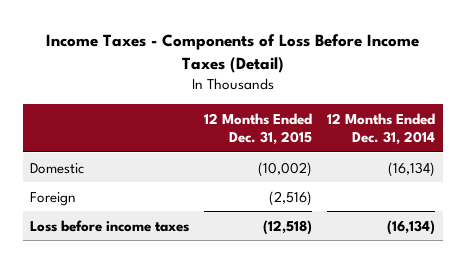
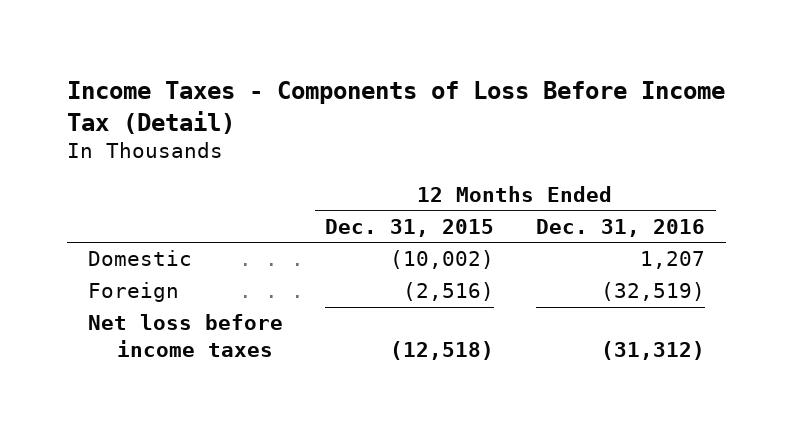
- Income Taxes - Components of Loss Before Income Taxes (Detail)
+ Income Taxes - Components of Loss Before Income Tax (Detail)
- | 12 Months Ended Dec. 31, 2015 | 12 Months Ended Dec. 31, 2014
+ | 12 Months Ended Dec. 31, 2015 | 12 Months Ended Dec. 31, 2016
- Loss before income taxes | (12,518) | (16,134)
+ Net loss before income taxes | (12,518) | (31,312)

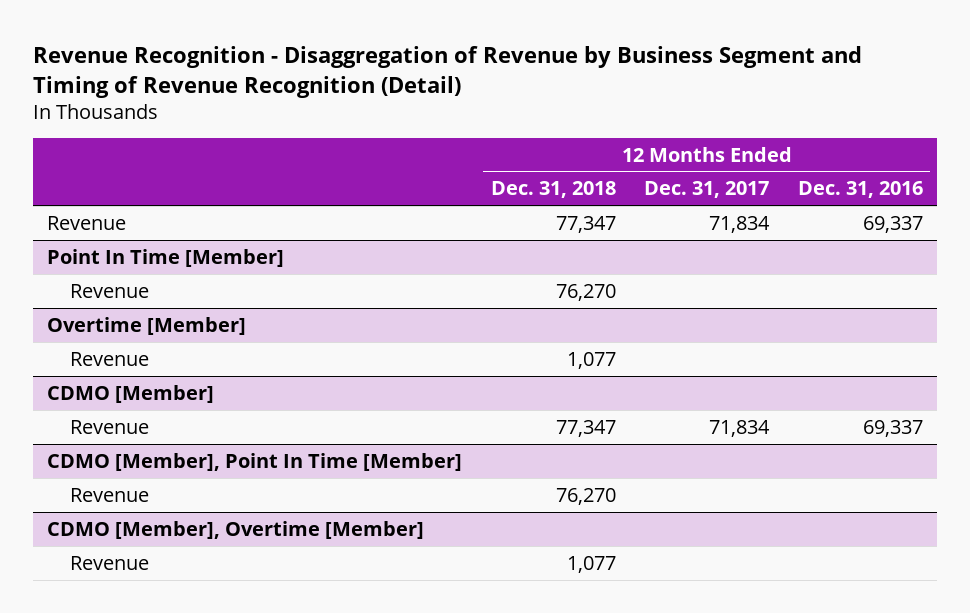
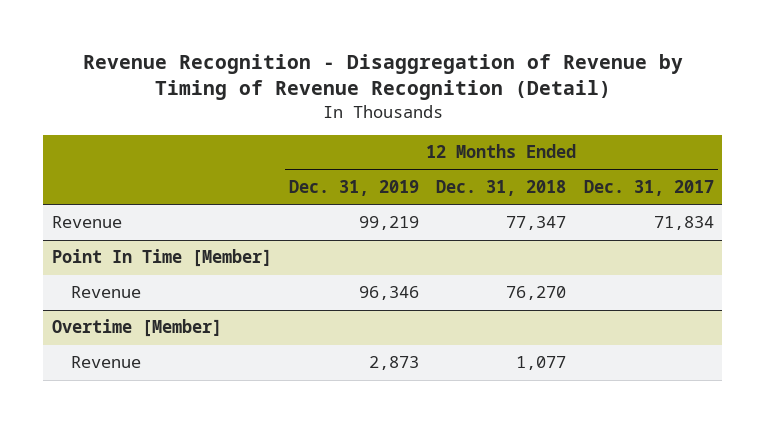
- Revenue Recognition - Disaggregation of Revenue by Business Segment and Timing of Revenue Recognition (Detail)
+ Revenue Recognition - Disaggregation of Revenue by Timing of Revenue Recognition (Detail)
- | 12 Months Ended Dec. 31, 2018 | 12 Months Ended Dec. 31, 2017 | 12 Months Ended Dec. 31, 2016
+ | 12 Months Ended Dec. 31, 2019 | 12 Months Ended Dec. 31, 2018 | 12 Months Ended Dec. 31, 2017
- CDMO [Member]
- Revenue | 77,347 | 71,834 | 69,337
- CDMO [Member], Point In Time [Member]
- Revenue | 76,270 | |
- CDMO [Member], Overtime [Member]
- Revenue | 1,077 | |

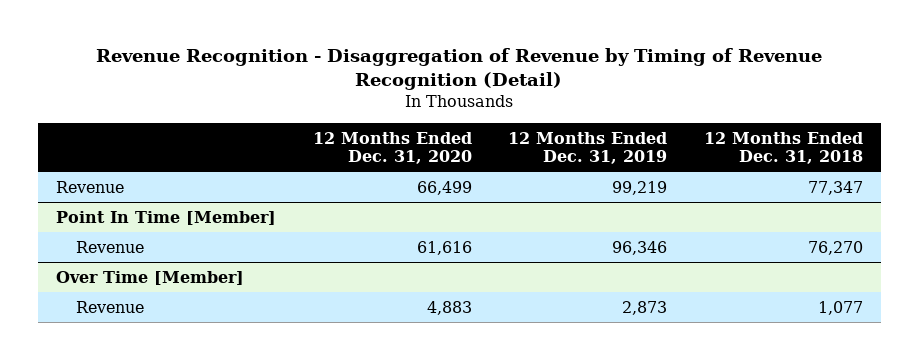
- | 12 Months Ended Dec. 31, 2019 | 12 Months Ended Dec. 31, 2018 | 12 Months Ended Dec. 31, 2017
+ | 12 Months Ended Dec. 31, 2020 | 12 Months Ended Dec. 31, 2019 | 12 Months Ended Dec. 31, 2018
- Overtime [Member]
+ Over Time [Member]

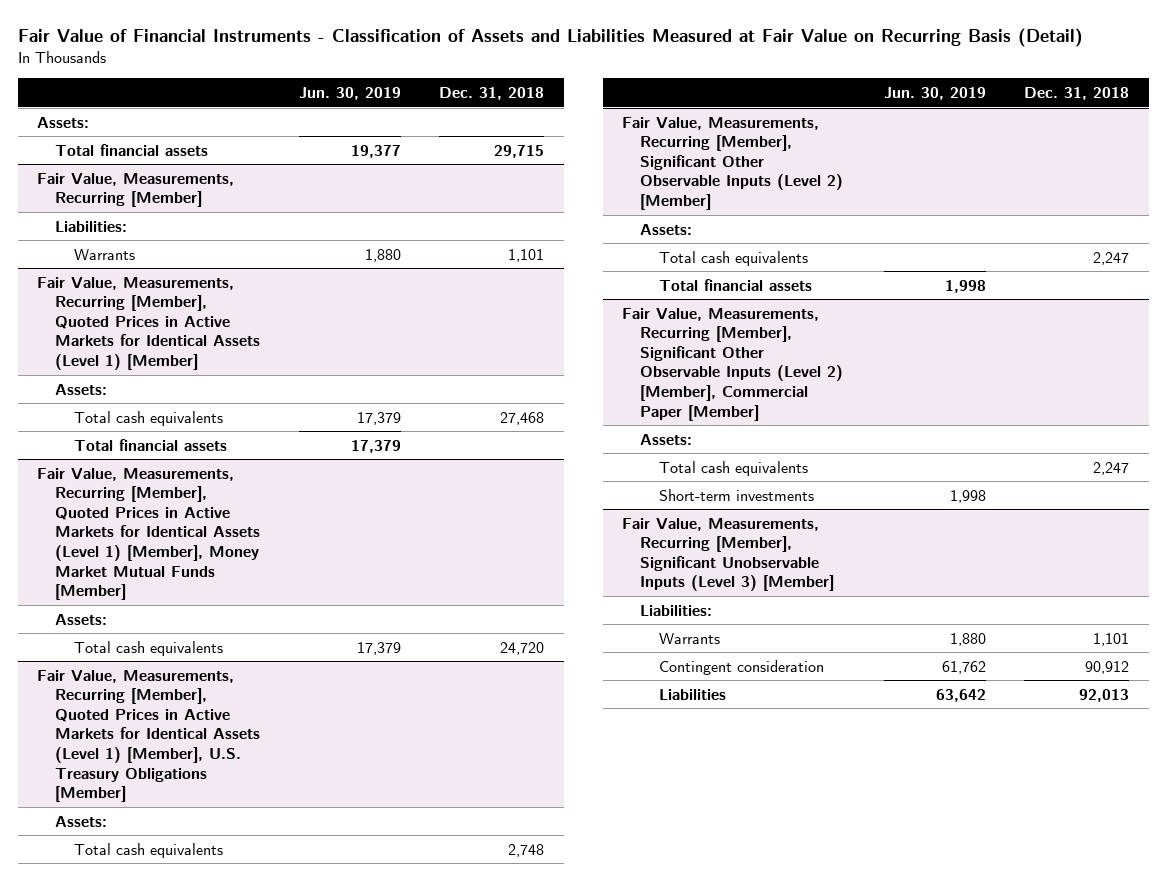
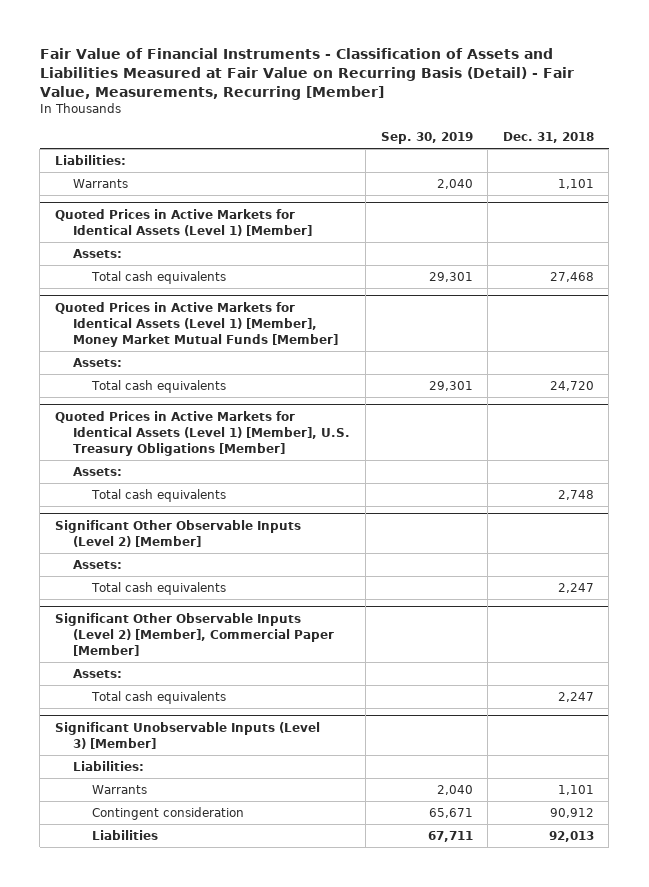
- Fair Value of Financial Instruments - Classification of Assets and Liabilities Measured at Fair Value on Recurring Basis (Detail)
+ Fair Value of Financial Instruments - Classification of Assets and Liabilities Measured at Fair Value on Recurring Basis (Detail) - Fair Value, Measurements, Recurring [Member]
- | Jun. 30, 2019 | Dec. 31, 2018
+ | Sep. 30, 2019 | Dec. 31, 2018
- Assets:
- Total financial assets | 19,377 | 29,715
- Fair Value, Measurements, Recurring [Member]
- Fair Value, Measurements, Recurring [Member], Quoted Prices in Active Markets for Identical Assets (Level 1) [Member]
+ Quoted Prices in Active Markets for Identical Assets (Level 1) [Member]
- Total financial assets | 17,379 |
- Fair Value, Measurements, Recurring [Member], Quoted Prices in Active Markets for Identical Assets (Level 1) [Member], Money Market Mutual Funds [Member]
+ Quoted Prices in Active Markets for Identical Assets (Level 1) [Member], Money Market Mutual Funds [Member]
- Fair Value, Measurements, Recurring [Member], Quoted Prices in Active Markets for Identical Assets (Level 1) [Member], U.S. Treasury Obligations [Member]
+ Quoted Prices in Active Markets for Identical Assets (Level 1) [Member], U.S. Treasury Obligations [Member]
- Fair Value, Measurements, Recurring [Member], Significant Other Observable Inputs (Level 2) [Member]
+ Significant Other Observable Inputs (Level 2) [Member]
- Total financial assets | 1,998 |
- Fair Value, Measurements, Recurring [Member], Significant Other Observable Inputs (Level 2) [Member], Commercial Paper [Member]
+ Significant Other Observable Inputs (Level 2) [Member], Commercial Paper [Member]
- Short-term investments | 1,998 |
- Fair Value, Measurements, Recurring [Member], Significant Unobservable Inputs (Level 3) [Member]
+ Significant Unobservable Inputs (Level 3) [Member]

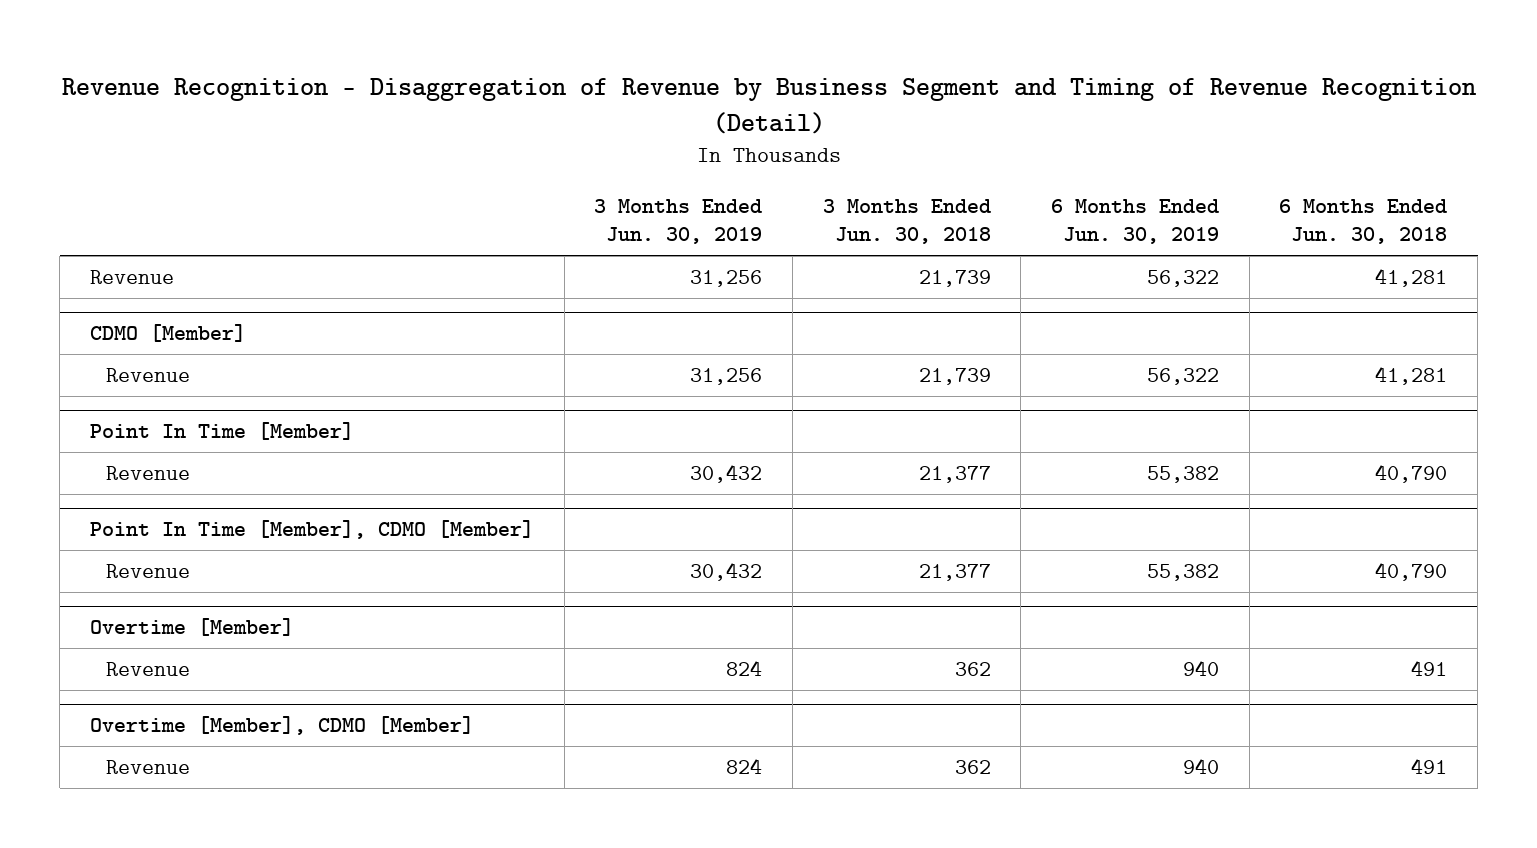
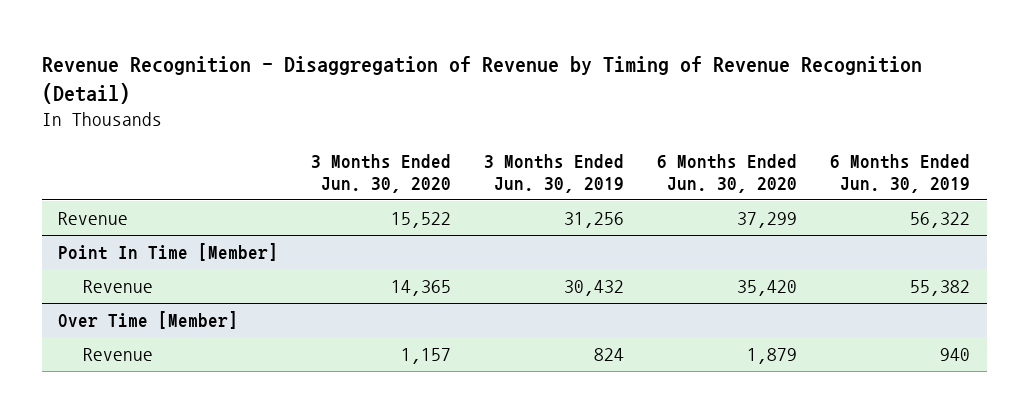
- Revenue Recognition - Disaggregation of Revenue by Business Segment and Timing of Revenue Recognition (Detail)
+ Revenue Recognition - Disaggregation of Revenue by Timing of Revenue Recognition (Detail)
- | 3 Months Ended Jun. 30, 2019 | 3 Months Ended Jun. 30, 2018 | 6 Months Ended Jun. 30, 2019 | 6 Months Ended Jun. 30, 2018
+ | 3 Months Ended Jun. 30, 2020 | 3 Months Ended Jun. 30, 2019 | 6 Months Ended Jun. 30, 2020 | 6 Months Ended Jun. 30, 2019
- CDMO [Member]
- Revenue | 31,256 | 21,739 | 56,322 | 41,281
- Point In Time [Member], CDMO [Member]
- Revenue | 30,432 | 21,377 | 55,382 | 40,790
- Overtime [Member]
- Revenue | 824 | 362 | 940 | 491
- Overtime [Member], CDMO [Member]
+ Over Time [Member]

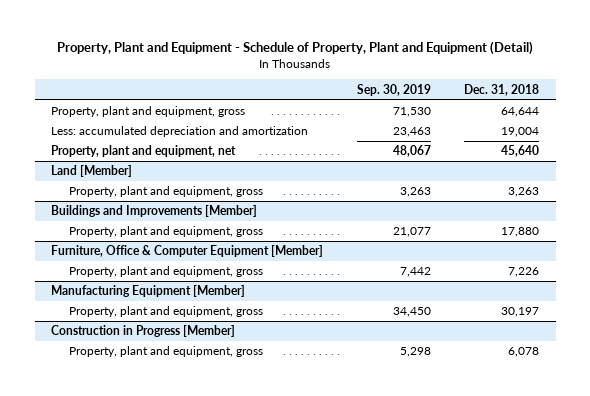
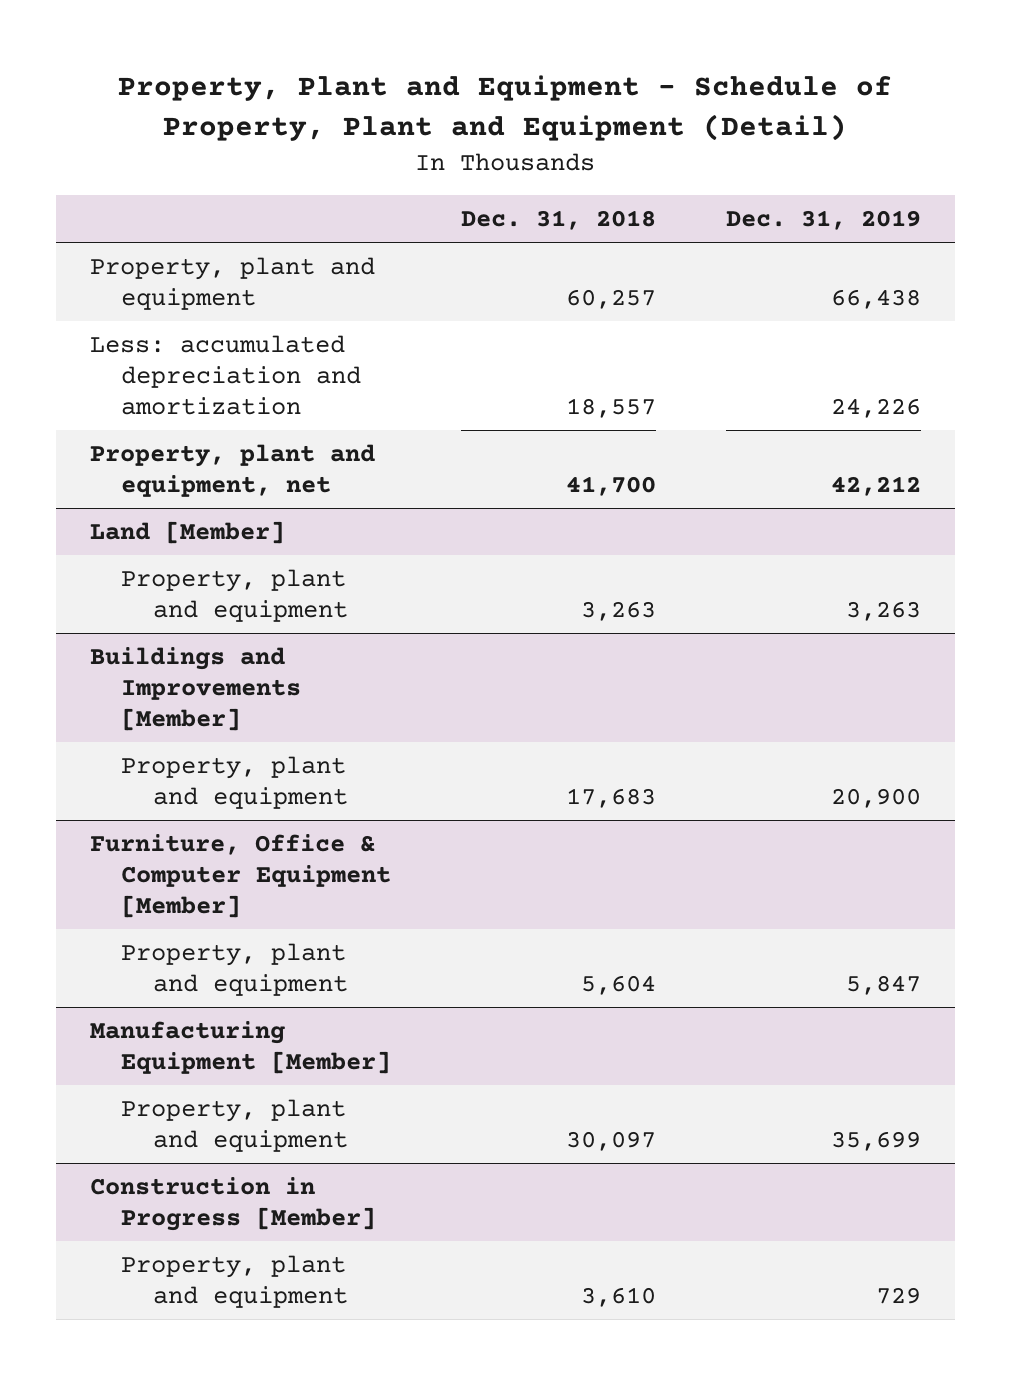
- | Sep. 30, 2019 | Dec. 31, 2018
+ | Dec. 31, 2018 | Dec. 31, 2019
- Property, plant and equipment, gross | 71,530 | 64,644
- Less: accumulated depreciation and amortization | 23,463 | 19,004
- Property, plant and equipment, net | 48,067 | 45,640
+ Property, plant and equipment | 60,257 | 66,438
+ Less: accumulated depreciation and amortization | 18,557 | 24,226
+ Property, plant and equipment, net | 41,700 | 42,212
@ Land [Member]
- Property, plant and equipment, gross | 3,263 | 3,263
+ Property, plant and equipment | 3,263 | 3,263
@ Buildings and Improvements [Member]
- Property, plant and equipment, gross | 21,077 | 17,880
+ Property, plant and equipment | 17,683 | 20,900
@ Furniture, Office & Computer Equipment [Member]
- Property, plant and equipment, gross | 7,442 | 7,226
+ Property, plant and equipment | 5,604 | 5,847
@ Manufacturing Equipment [Member]
- Property, plant and equipment, gross | 34,450 | 30,197
+ Property, plant and equipment | 30,097 | 35,699
@ Construction in Progress [Member]
- Property, plant and equipment, gross | 5,298 | 6,078
+ Property, plant and equipment | 3,610 | 729

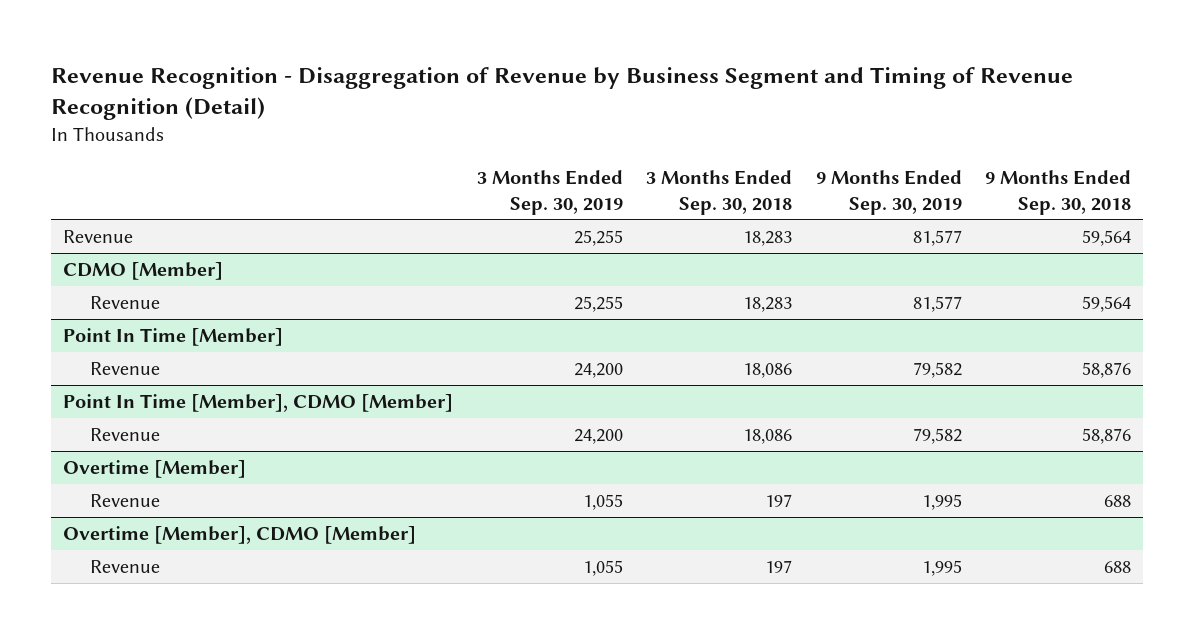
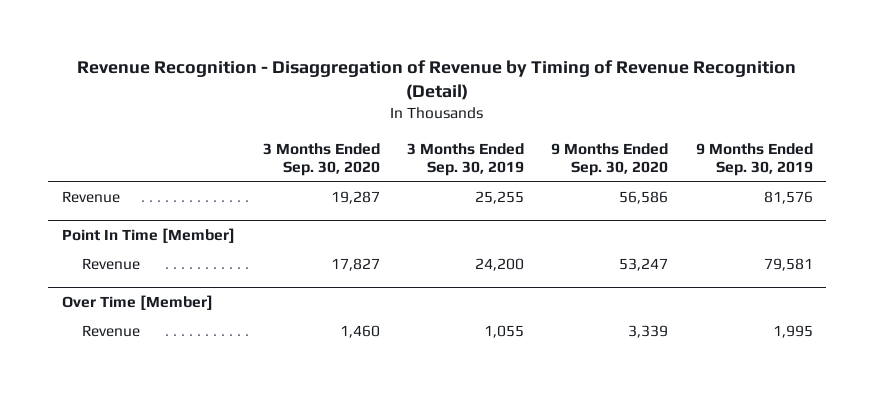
- Revenue Recognition - Disaggregation of Revenue by Business Segment and Timing of Revenue Recognition (Detail)
+ Revenue Recognition - Disaggregation of Revenue by Timing of Revenue Recognition (Detail)
- | 3 Months Ended Sep. 30, 2019 | 3 Months Ended Sep. 30, 2018 | 9 Months Ended Sep. 30, 2019 | 9 Months Ended Sep. 30, 2018
+ | 3 Months Ended Sep. 30, 2020 | 3 Months Ended Sep. 30, 2019 | 9 Months Ended Sep. 30, 2020 | 9 Months Ended Sep. 30, 2019
- Revenue | 25,255 | 18,283 | 81,577 | 59,564
- CDMO [Member]
- Revenue | 25,255 | 18,283 | 81,577 | 59,564
+ Revenue | 19,287 | 25,255 | 56,586 | 81,576
@ Point In Time [Member]
- Revenue | 24,200 | 18,086 | 79,582 | 58,876
- Point In Time [Member], CDMO [Member]
- Revenue | 24,200 | 18,086 | 79,582 | 58,876
- Overtime [Member]
- Revenue | 1,055 | 197 | 1,995 | 688
- Overtime [Member], CDMO [Member]
@ Point In Time [Member]
+ Revenue | 17,827 | 24,200 | 53,247 | 79,581
+ Over Time [Member]

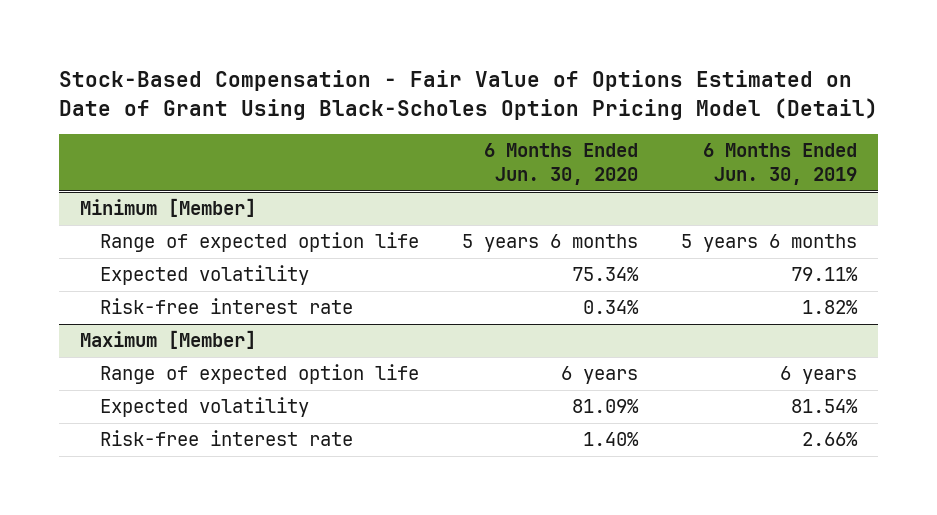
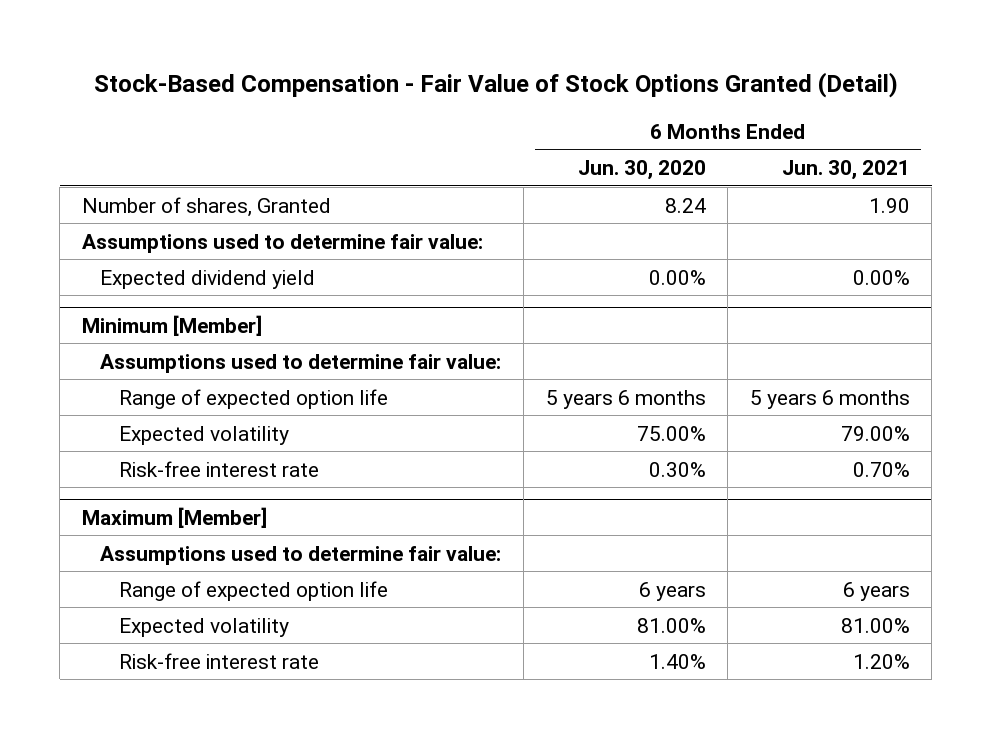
- Stock-Based Compensation - Fair Value of Options Estimated on Date of Grant Using Black-Scholes Option Pricing Model (Detail)
+ Stock-Based Compensation - Fair Value of Stock Options Granted (Detail)
- | 6 Months Ended Jun. 30, 2020 | 6 Months Ended Jun. 30, 2019
+ | 6 Months Ended Jun. 30, 2020 | 6 Months Ended Jun. 30, 2021
+ Number of shares, Granted | 8.24 | 1.90
+ Assumptions used to determine fair value:
+ Expected dividend yield | 0.00% | 0.00%
@ Minimum [Member]
+ Assumptions used to determine fair value:
- Expected volatility | 75.34% | 79.11%
- Risk-free interest rate | 0.34% | 1.82%
+ Expected volatility | 75.00% | 79.00%
+ Risk-free interest rate | 0.30% | 0.70%
@ Maximum [Member]
+ Assumptions used to determine fair value:
- Expected volatility | 81.09% | 81.54%
+ Expected volatility | 81.00% | 81.00%

